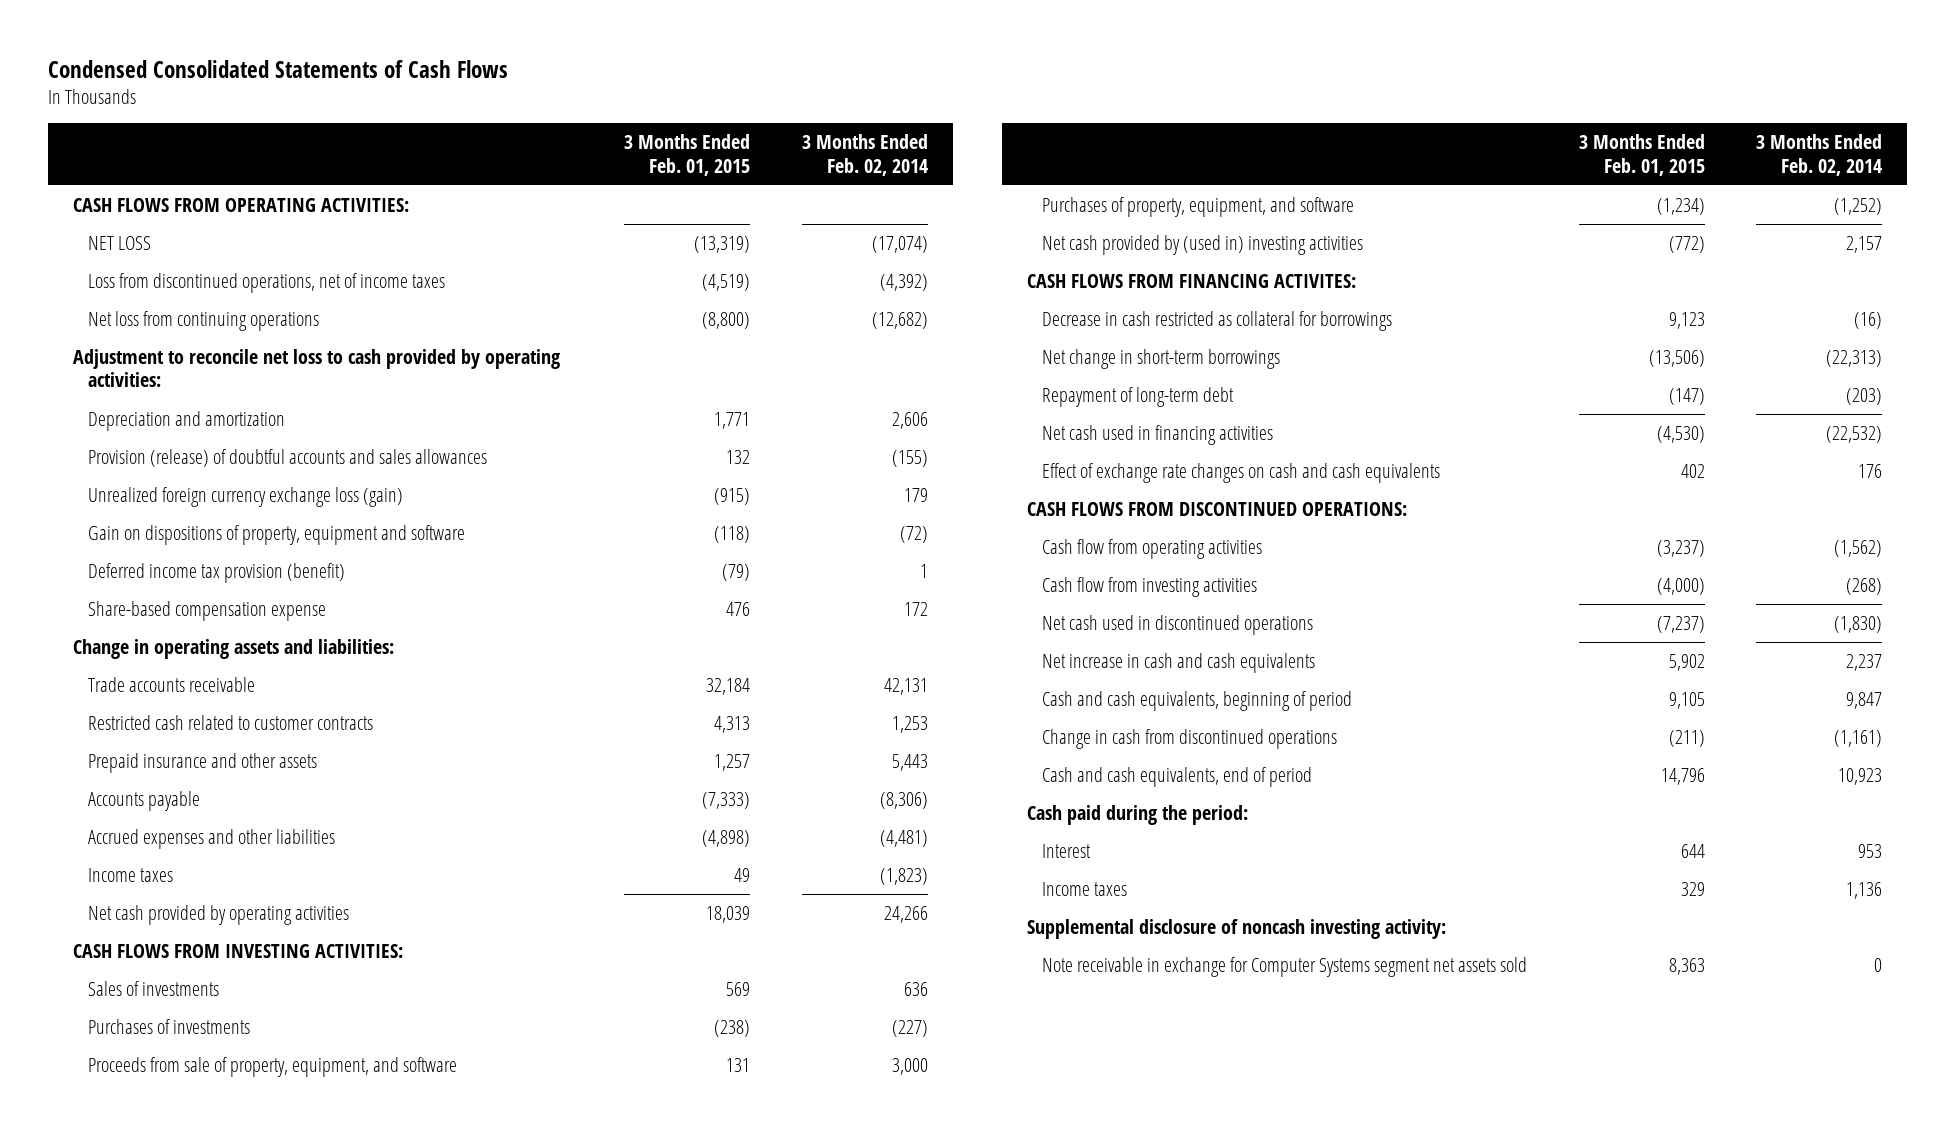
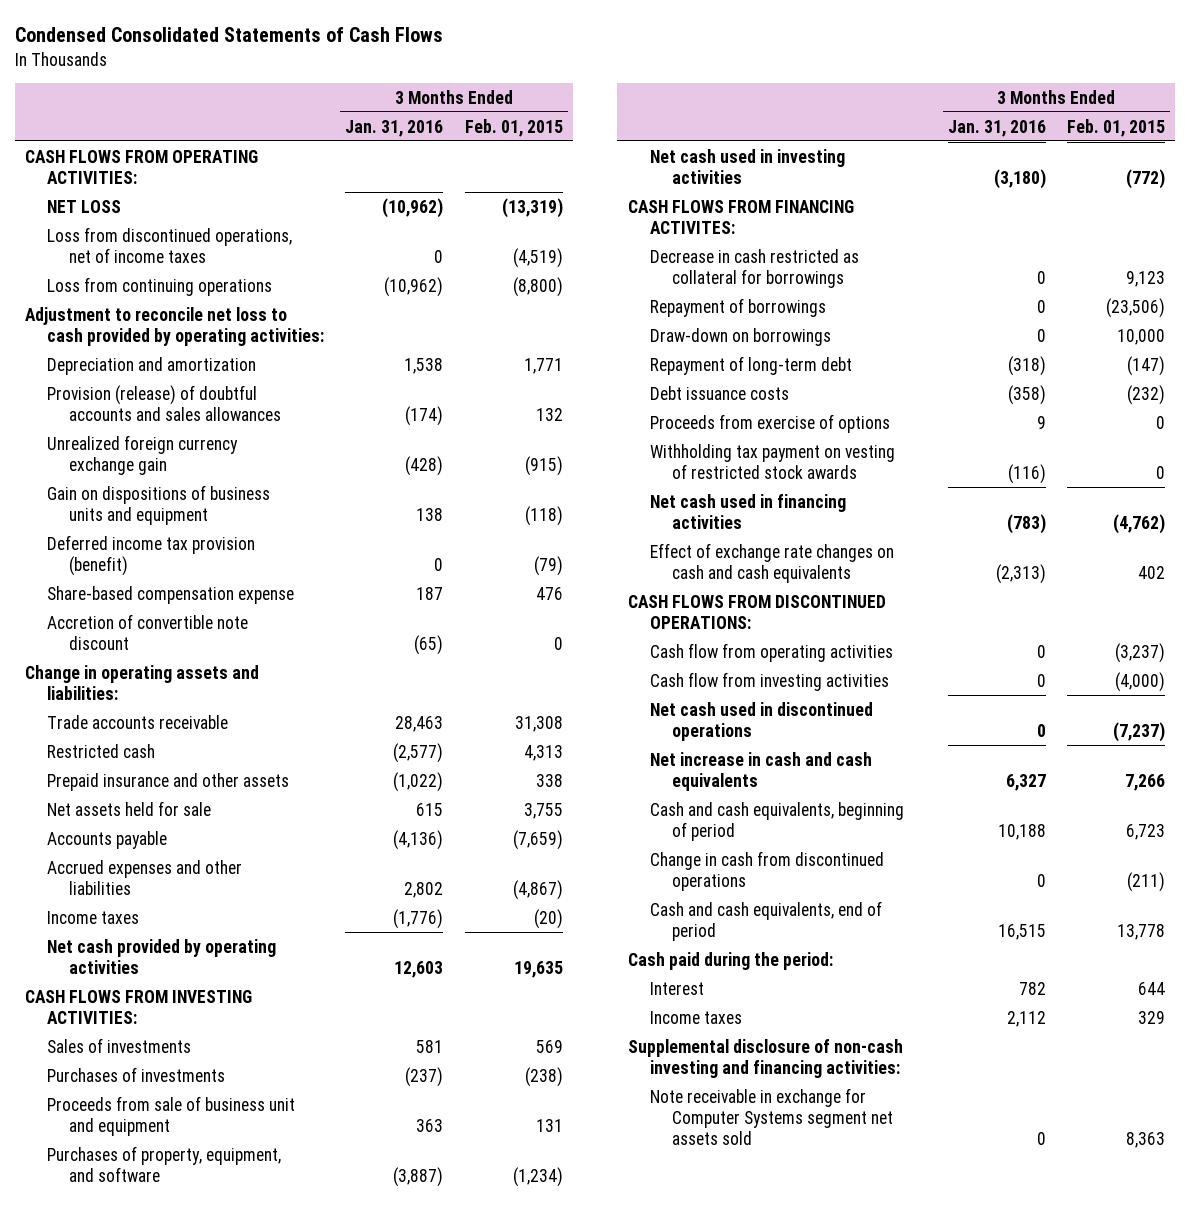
- | 3 Months Ended Feb. 01, 2015 | 3 Months Ended Feb. 02, 2014
+ | 3 Months Ended Jan. 31, 2016 | 3 Months Ended Feb. 01, 2015
- Net loss from continuing operations | (8,800) | (12,682)
+ Loss from continuing operations | (10,962) | (8,800)
- Unrealized foreign currency exchange loss (gain) | (915) | 179
- Gain on dispositions of property, equipment and software | (118) | (72)
+ Unrealized foreign currency exchange gain | (428) | (915)
+ Gain on dispositions of business units and equipment | 138 | (118)
+ Accretion of convertible note discount | (65) | 0
- Trade accounts receivable | 32,184 | 42,131
- Restricted cash related to customer contracts | 4,313 | 1,253
- Prepaid insurance and other assets | 1,257 | 5,443
- Accounts payable | (7,333) | (8,306)
- Accrued expenses and other liabilities | (4,898) | (4,481)
- Income taxes | 49 | (1,823)
- Net cash provided by operating activities | 18,039 | 24,266
+ Trade accounts receivable | 28,463 | 31,308
+ Restricted cash | (2,577) | 4,313
+ Prepaid insurance and other assets | (1,022) | 338
+ Net assets held for sale | 615 | 3,755
+ Accounts payable | (4,136) | (7,659)
+ Accrued expenses and other liabilities | 2,802 | (4,867)
+ Income taxes | (1,776) | (20)
+ Net cash provided by operating activities | 12,603 | 19,635
- Proceeds from sale of property, equipment, and software | 131 | 3,000
+ Proceeds from sale of business unit and equipment | 363 | 131
- Net cash provided by (used in) investing activities | (772) | 2,157
+ Net cash used in investing activities | (3,180) | (772)
- Net change in short-term borrowings | (13,506) | (22,313)
+ Repayment of borrowings | 0 | (23,506)
+ Draw-down on borrowings | 0 | 10,000
- Net cash used in financing activities | (4,530) | (22,532)
+ Debt issuance costs | (358) | (232)
+ Proceeds from exercise of options | 9 | 0
+ Withholding tax payment on vesting of restricted stock awards | (116) | 0
+ Net cash used in financing activities | (783) | (4,762)
- Net increase in cash and cash equivalents | 5,902 | 2,237
- Cash and cash equivalents, beginning of period | 9,105 | 9,847
+ Net increase in cash and cash equivalents | 6,327 | 7,266
+ Cash and cash equivalents, beginning of period | 10,188 | 6,723
- Cash and cash equivalents, end of period | 14,796 | 10,923
+ Cash and cash equivalents, end of period | 16,515 | 13,778
- Supplemental disclosure of noncash investing activity:
+ Supplemental disclosure of non-cash investing and financing activities:

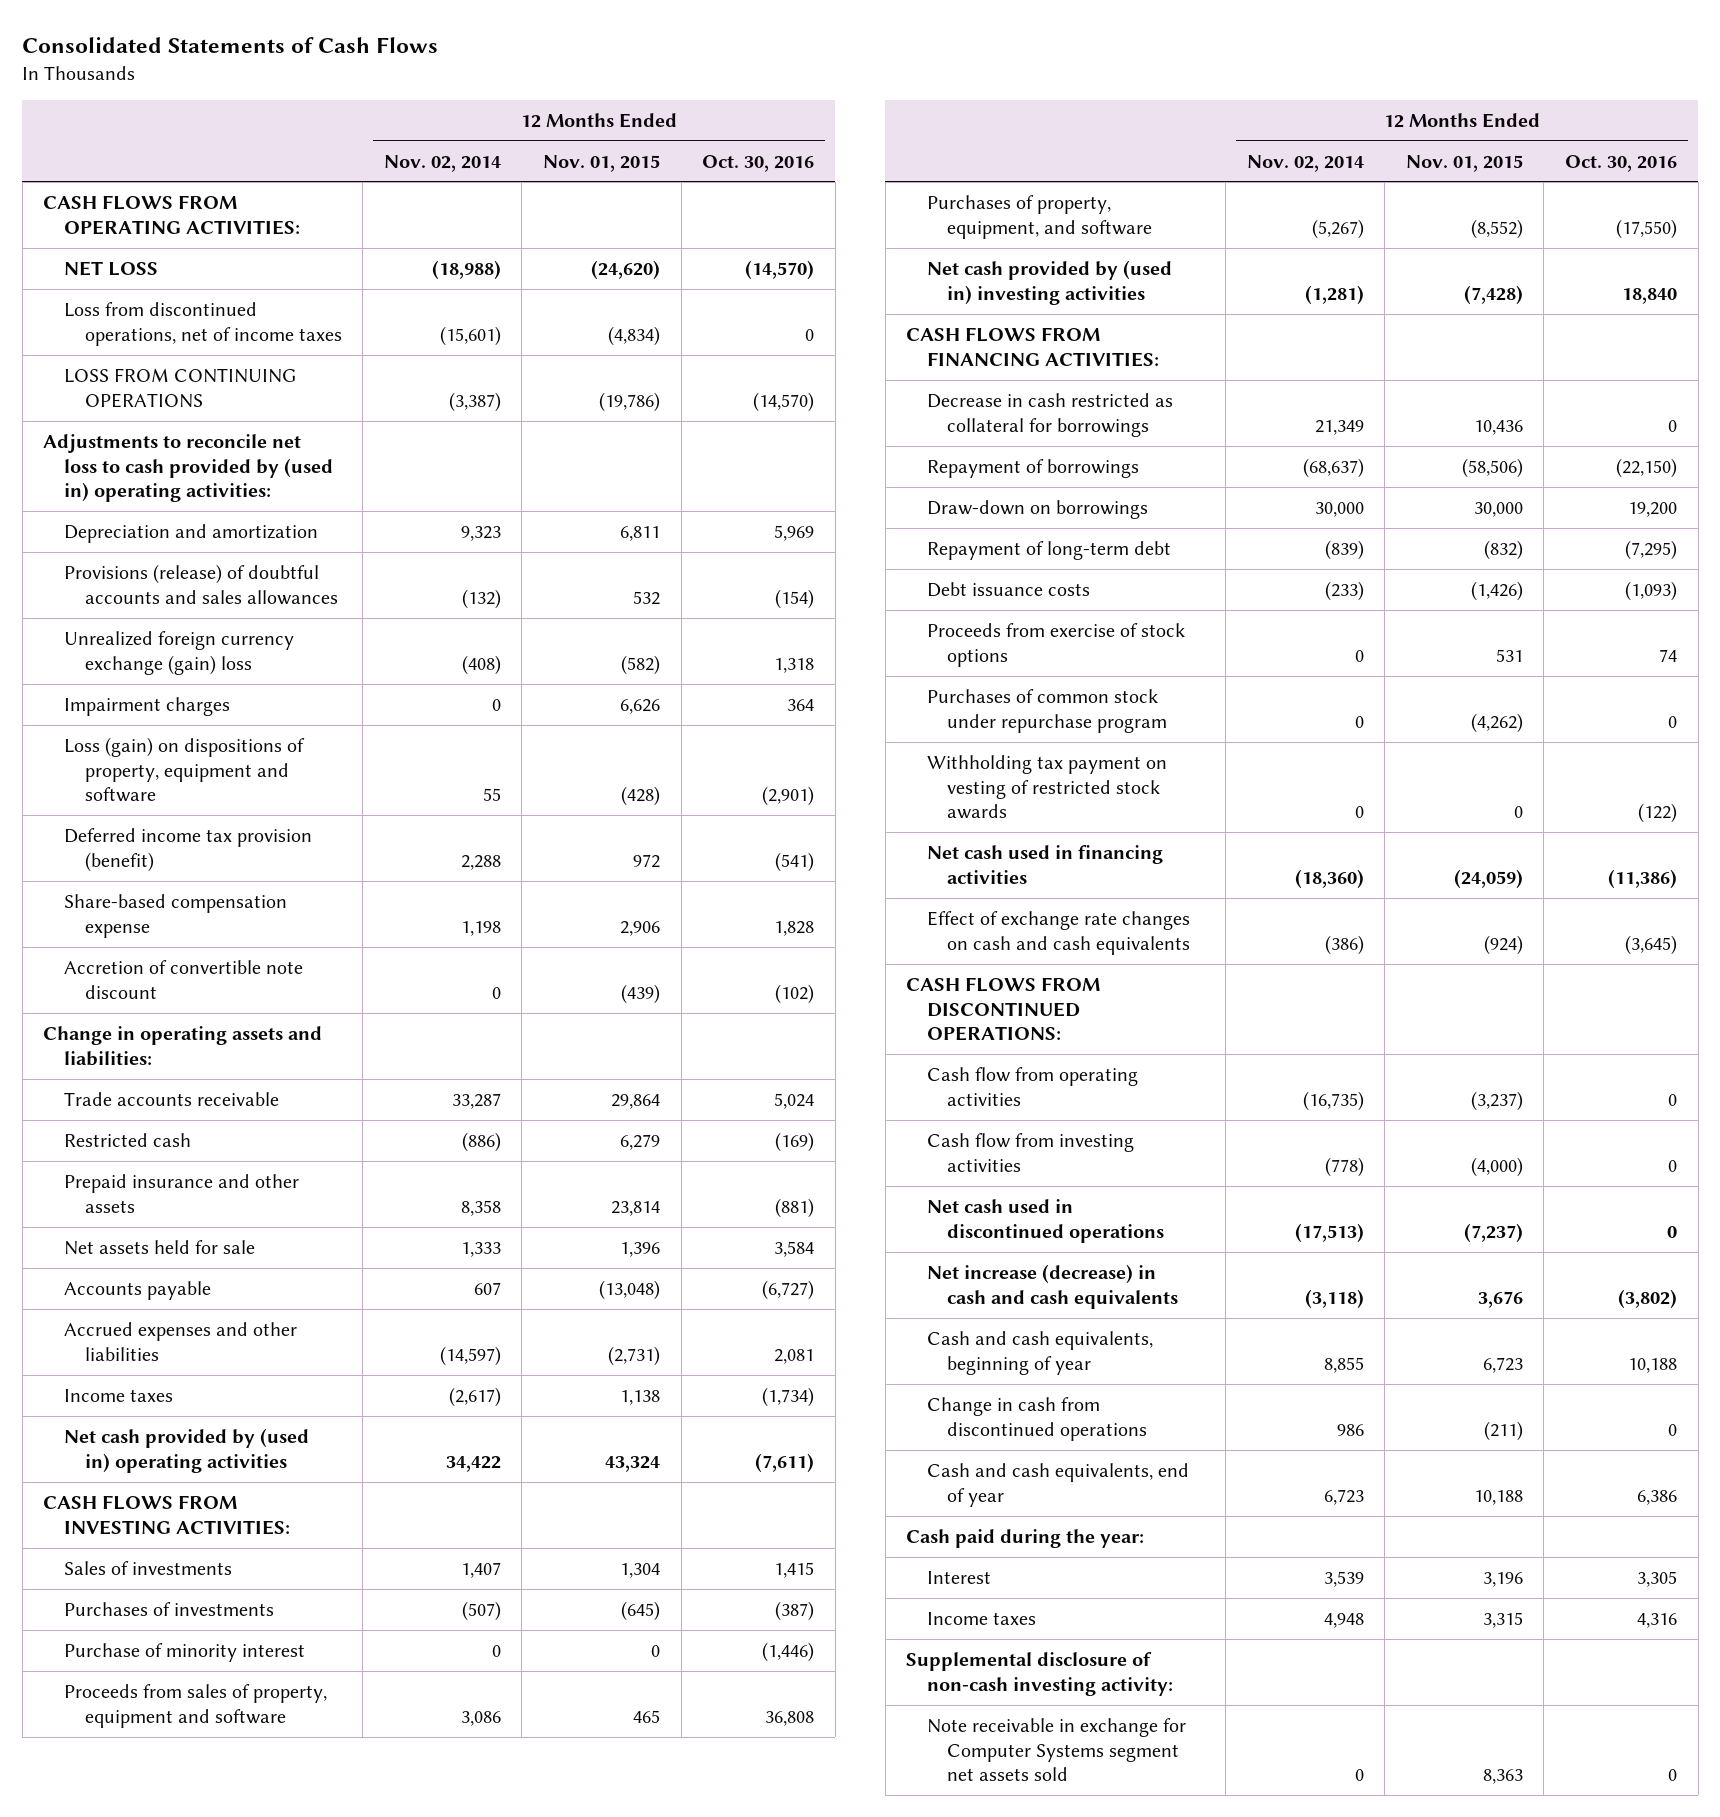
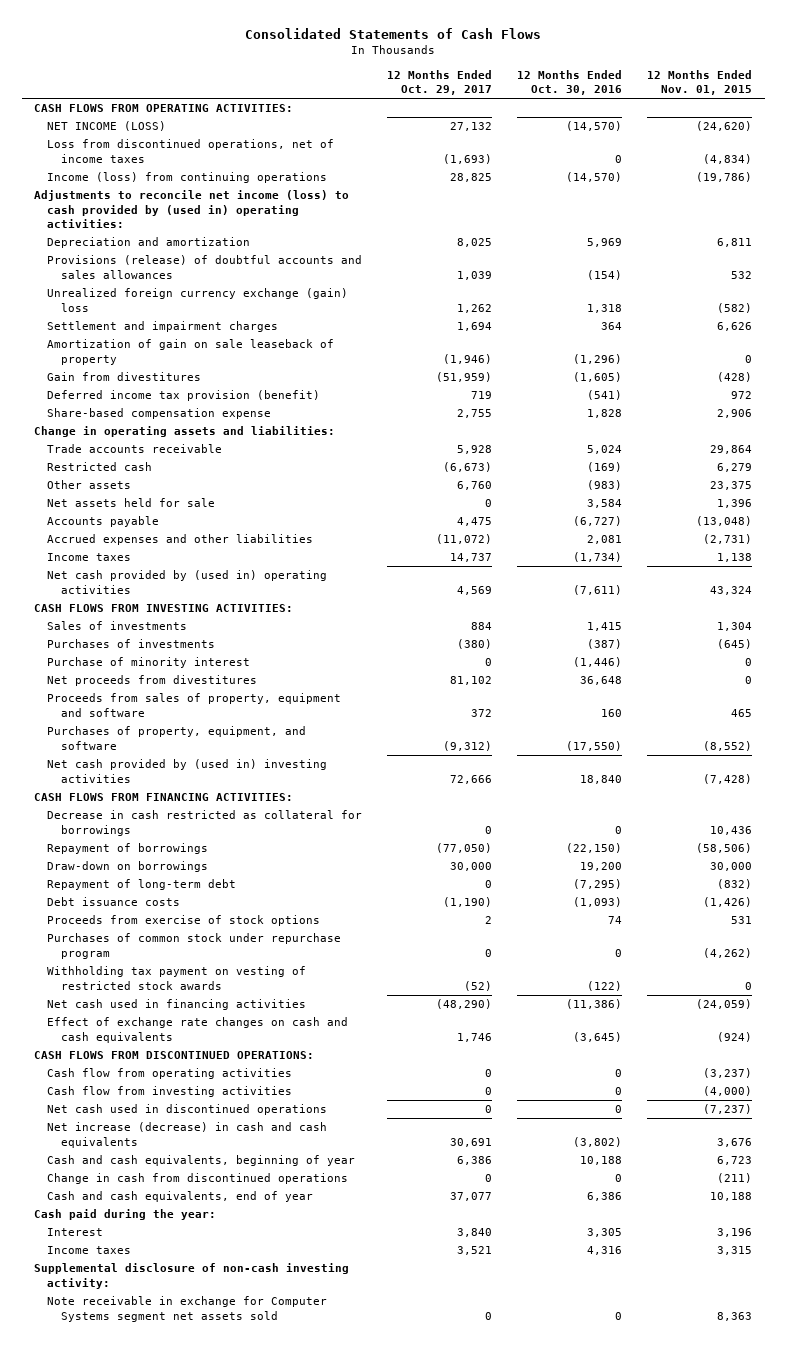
- | 12 Months Ended Nov. 02, 2014 | 12 Months Ended Nov. 01, 2015 | 12 Months Ended Oct. 30, 2016
+ | 12 Months Ended Oct. 29, 2017 | 12 Months Ended Oct. 30, 2016 | 12 Months Ended Nov. 01, 2015
- NET LOSS | (18,988) | (24,620) | (14,570)
+ NET INCOME (LOSS) | 27,132 | (14,570) | (24,620)
- LOSS FROM CONTINUING OPERATIONS | (3,387) | (19,786) | (14,570)
- Adjustments to reconcile net loss to cash provided by (used in) operating activities:
+ Income (loss) from continuing operations | 28,825 | (14,570) | (19,786)
+ Adjustments to reconcile net income (loss) to cash provided by (used in) operating activities:
- Impairment charges | 0 | 6,626 | 364
- Loss (gain) on dispositions of property, equipment and software | 55 | (428) | (2,901)
+ Settlement and impairment charges | 1,694 | 364 | 6,626
+ Amortization of gain on sale leaseback of property | (1,946) | (1,296) | 0
+ Gain from divestitures | (51,959) | (1,605) | (428)
- Accretion of convertible note discount | 0 | (439) | (102)
- Prepaid insurance and other assets | 8,358 | 23,814 | (881)
+ Other assets | 6,760 | (983) | 23,375
- Proceeds from sales of property, equipment and software | 3,086 | 465 | 36,808
+ Net proceeds from divestitures | 81,102 | 36,648 | 0
+ Proceeds from sales of property, equipment and software | 372 | 160 | 465

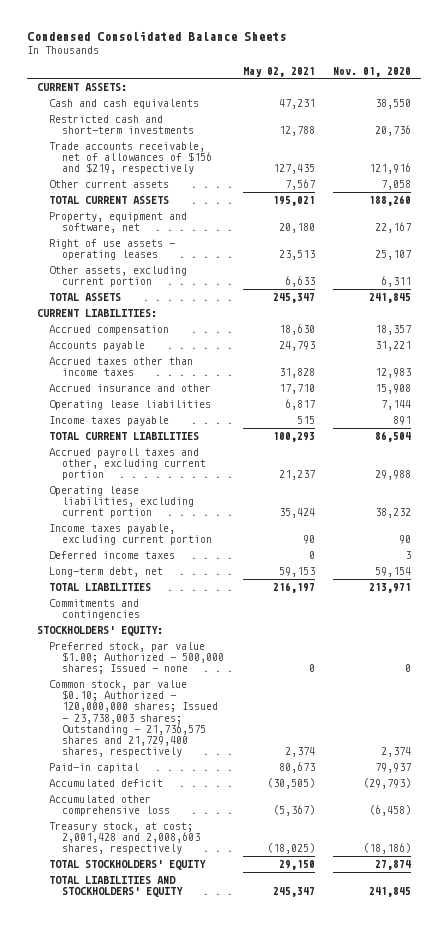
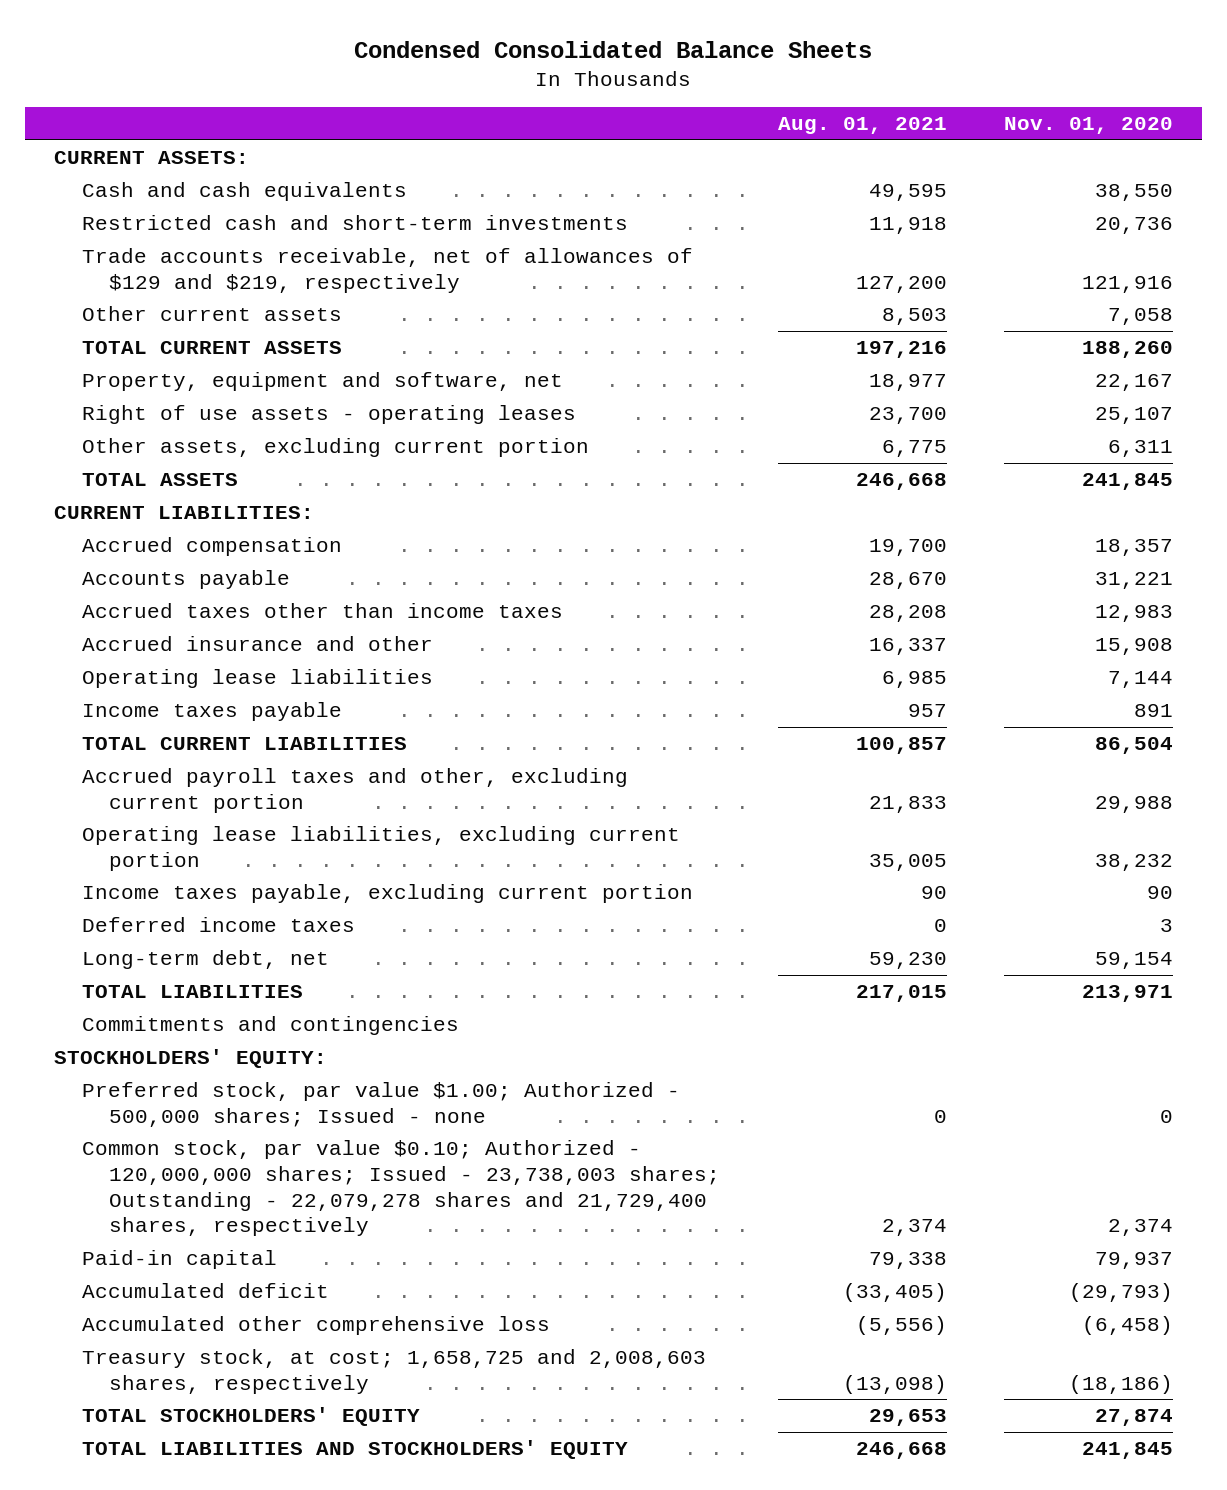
- | May 02, 2021 | Nov. 01, 2020
+ | Aug. 01, 2021 | Nov. 01, 2020
- Trade accounts receivable, net of allowances of $156 and $219, respectively | 127,435 | 121,916
+ Trade accounts receivable, net of allowances of $129 and $219, respectively | 127,200 | 121,916
- Common stock, par value $0.10; Authorized - 120,000,000 shares; Issued - 23,738,003 shares; Outstanding - 21,736,575 shares and 21,729,400 shares, respectively | 2,374 | 2,374
+ Common stock, par value $0.10; Authorized - 120,000,000 shares; Issued - 23,738,003 shares; Outstanding - 22,079,278 shares and 21,729,400 shares, respectively | 2,374 | 2,374
- Treasury stock, at cost; 2,001,428 and 2,008,603 shares, respectively | (18,025) | (18,186)
+ Treasury stock, at cost; 1,658,725 and 2,008,603 shares, respectively | (13,098) | (18,186)

